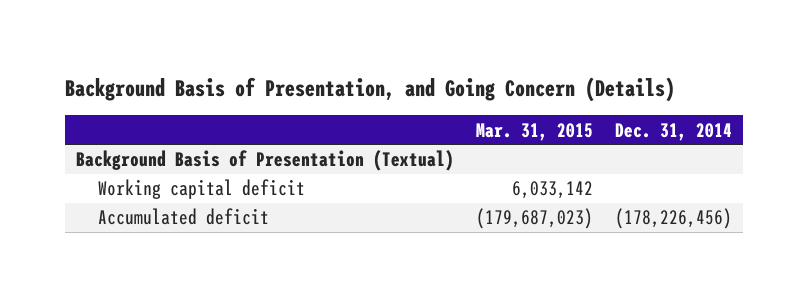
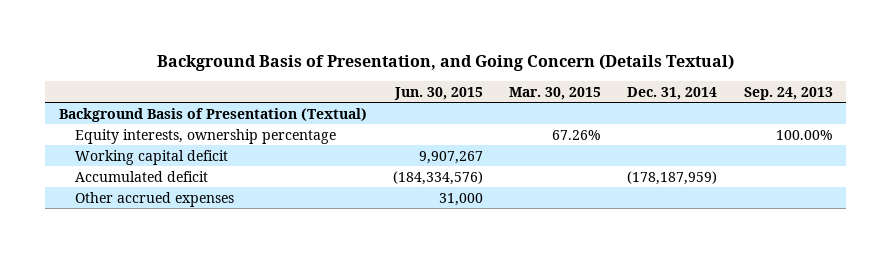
- Background Basis of Presentation, and Going Concern (Details)
+ Background Basis of Presentation, and Going Concern (Details Textual)
- | Mar. 31, 2015 | Dec. 31, 2014
+ | Jun. 30, 2015 | Mar. 30, 2015 | Dec. 31, 2014 | Sep. 24, 2013
+ Equity interests, ownership percentage | | 67.26% | | 100.00%
- Accumulated deficit | (179,687,023) | (178,226,456)
+ Accumulated deficit | (184,334,576) | | (178,187,959) |
+ Other accrued expenses | 31,000 | | |

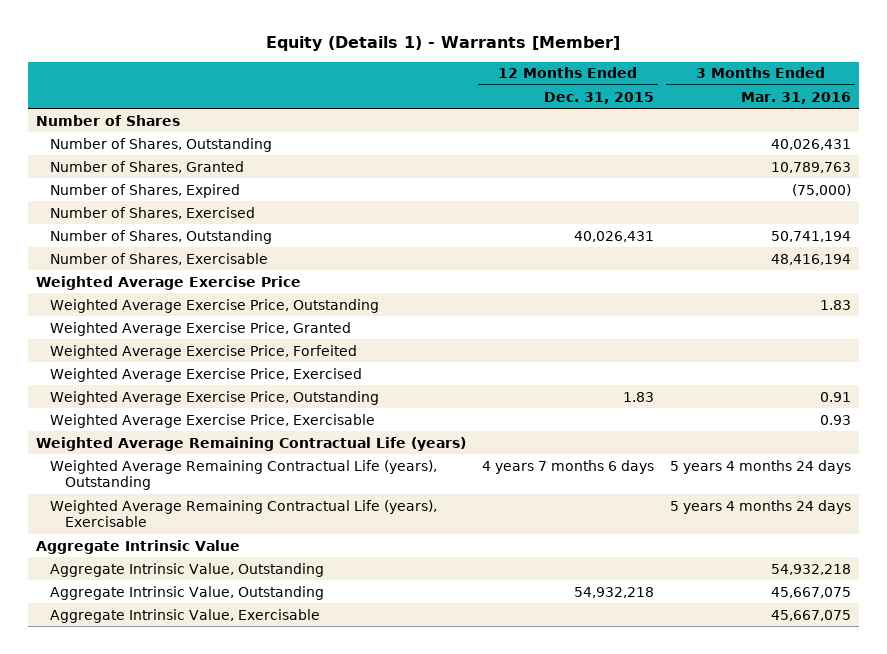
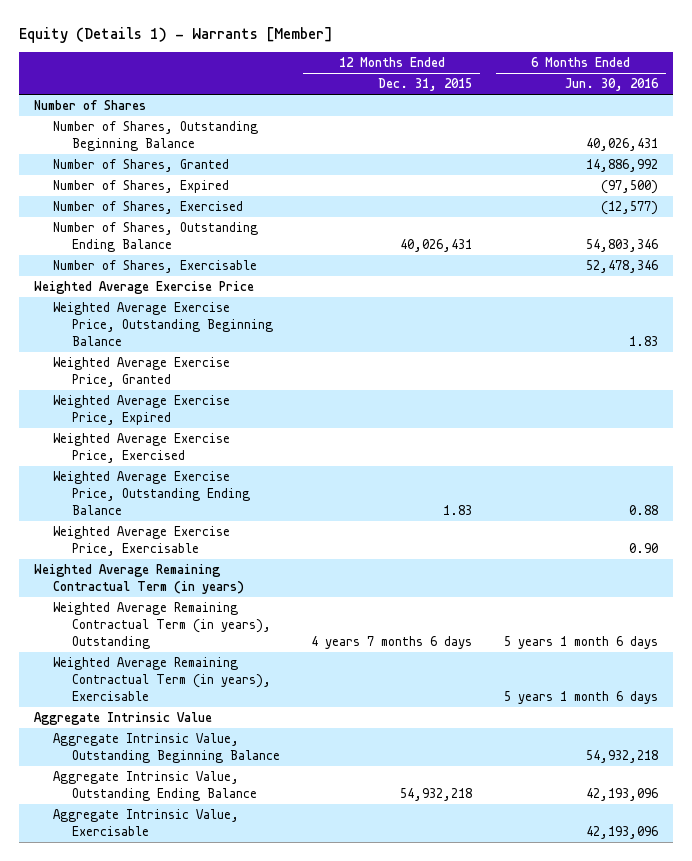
- | 12 Months Ended Dec. 31, 2015 | 3 Months Ended Mar. 31, 2016
+ | 12 Months Ended Dec. 31, 2015 | 6 Months Ended Jun. 30, 2016
- Number of Shares, Outstanding | | 40,026,431
+ Number of Shares, Outstanding Beginning Balance | | 40,026,431
- Number of Shares, Outstanding | 40,026,431 | 50,741,194
+ Number of Shares, Outstanding Ending Balance | 40,026,431 | 54,803,346
- Weighted Average Exercise Price, Outstanding | | 1.83
+ Weighted Average Exercise Price, Outstanding Beginning Balance | | 1.83
- Weighted Average Exercise Price, Forfeited
+ Weighted Average Exercise Price, Expired
- Weighted Average Exercise Price, Outstanding | 1.83 | 0.91
+ Weighted Average Exercise Price, Outstanding Ending Balance | 1.83 | 0.88
- Weighted Average Remaining Contractual Life (years)
- Weighted Average Remaining Contractual Life (years), Outstanding | 4 years 7 months 6 days | 5 years 4 months 24 days
- Weighted Average Remaining Contractual Life (years), Exercisable | | 5 years 4 months 24 days
+ Weighted Average Remaining Contractual Term (in years)
+ Weighted Average Remaining Contractual Term (in years), Outstanding | 4 years 7 months 6 days | 5 years 1 month 6 days
+ Weighted Average Remaining Contractual Term (in years), Exercisable | | 5 years 1 month 6 days
- Aggregate Intrinsic Value, Outstanding | | 54,932,218
- Aggregate Intrinsic Value, Outstanding | 54,932,218 | 45,667,075
+ Aggregate Intrinsic Value, Outstanding Beginning Balance | | 54,932,218
+ Aggregate Intrinsic Value, Outstanding Ending Balance | 54,932,218 | 42,193,096

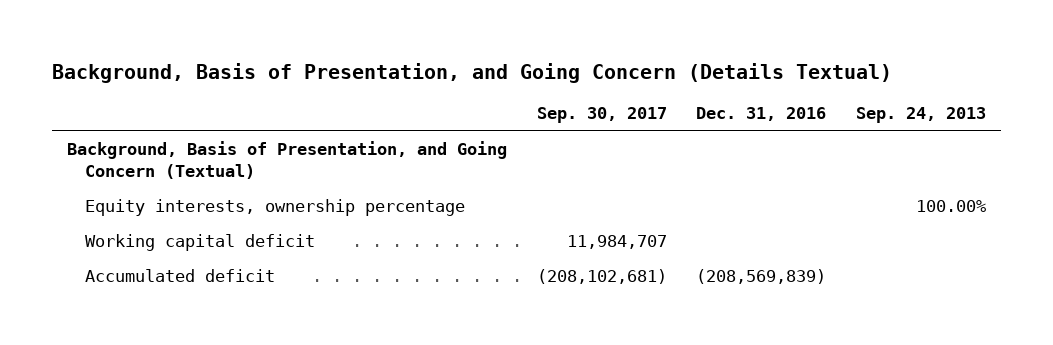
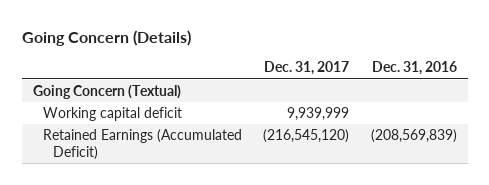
- Background, Basis of Presentation, and Going Concern (Details Textual)
+ Going Concern (Details)
- | Sep. 30, 2017 | Dec. 31, 2016 | Sep. 24, 2013
+ | Dec. 31, 2017 | Dec. 31, 2016
- Background, Basis of Presentation, and Going Concern (Textual)
- Equity interests, ownership percentage | | | 100.00%
+ Going Concern (Textual)
- Accumulated deficit | (208,102,681) | (208,569,839) |
+ Retained Earnings (Accumulated Deficit) | (216,545,120) | (208,569,839)

